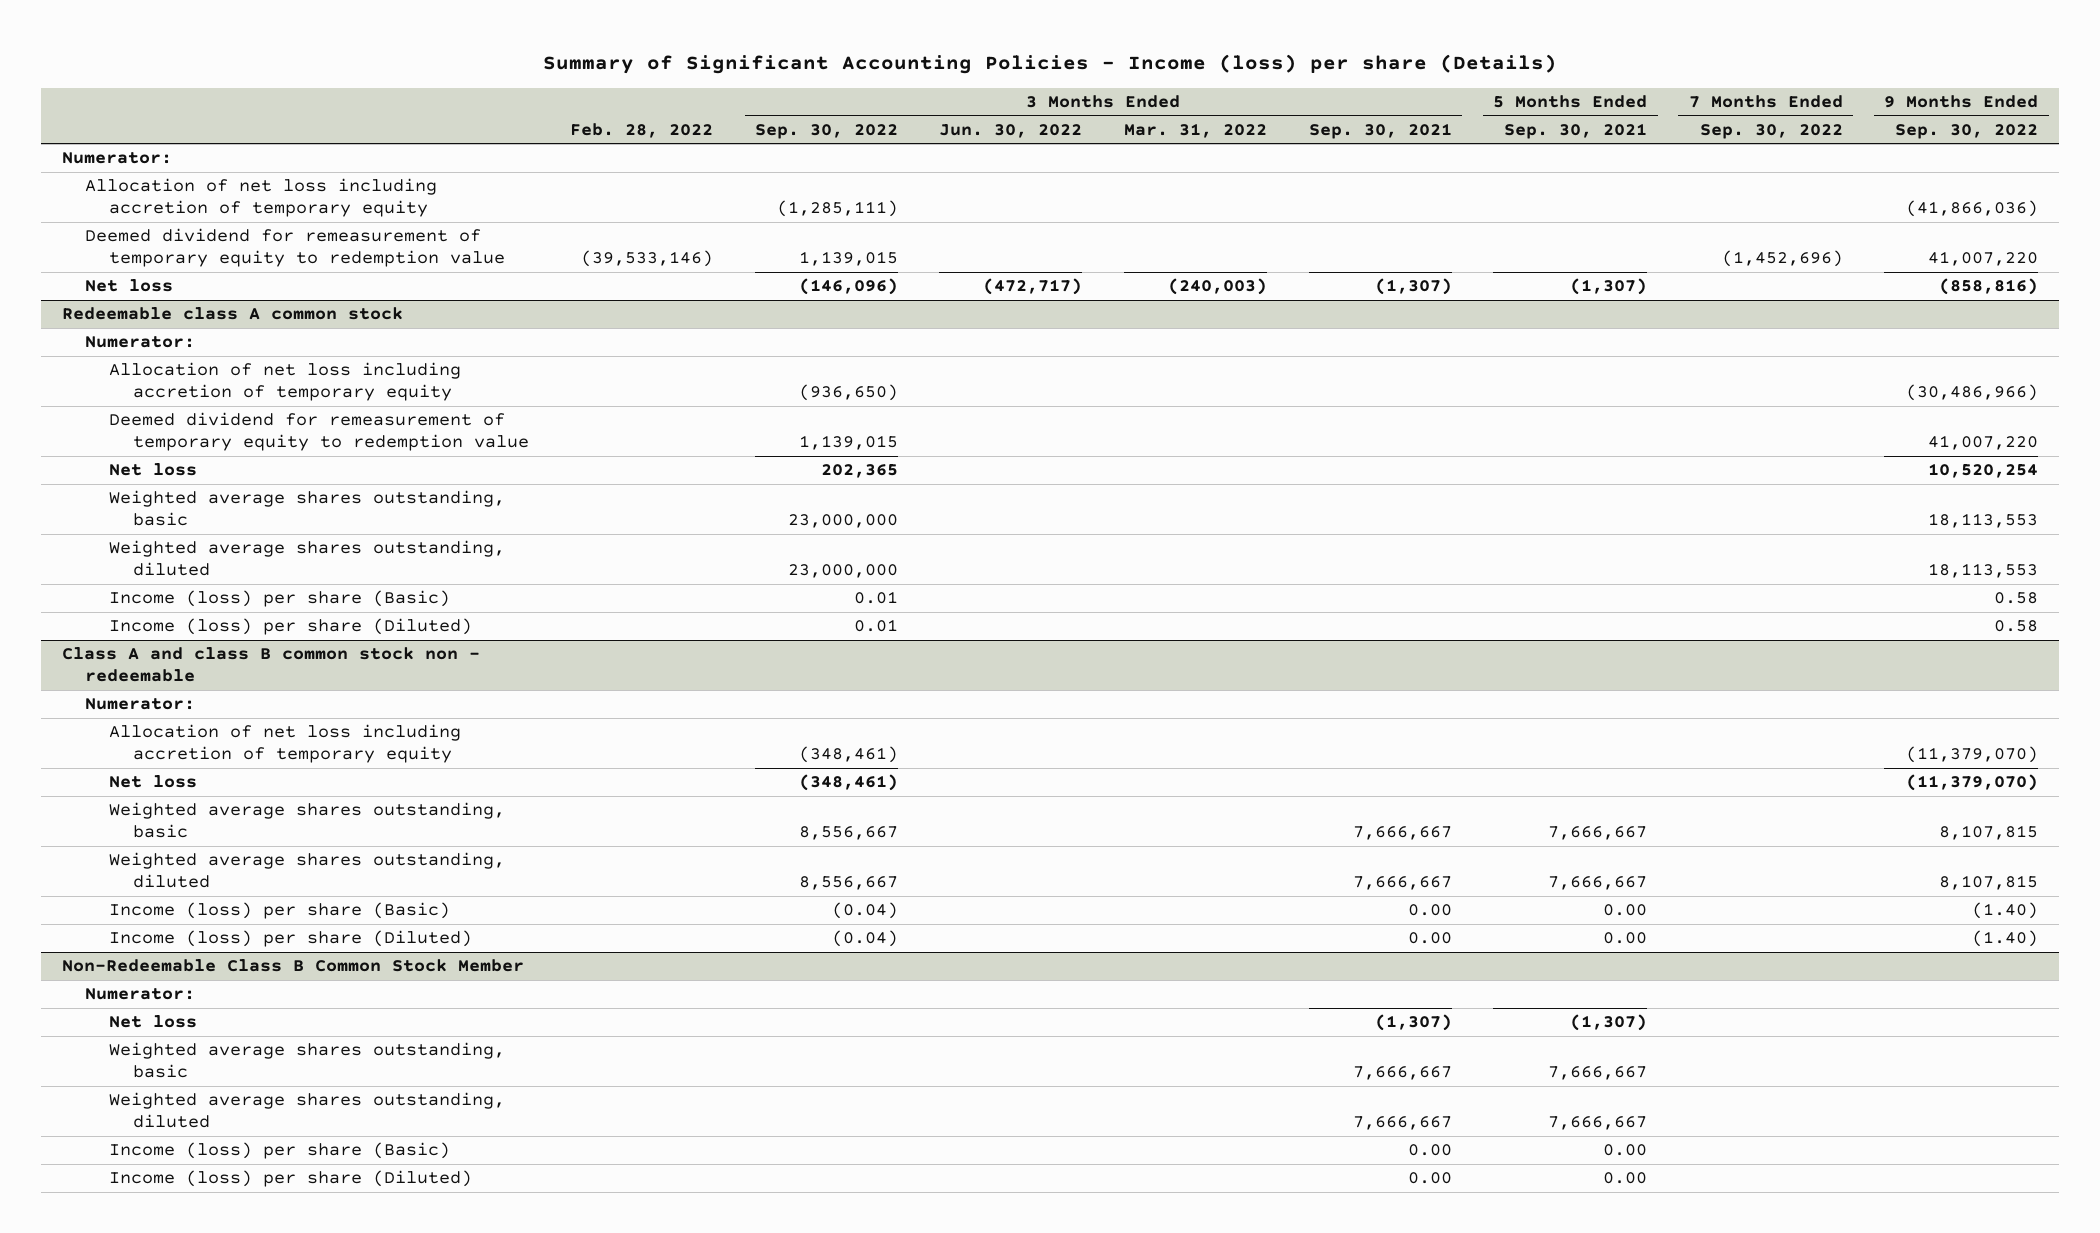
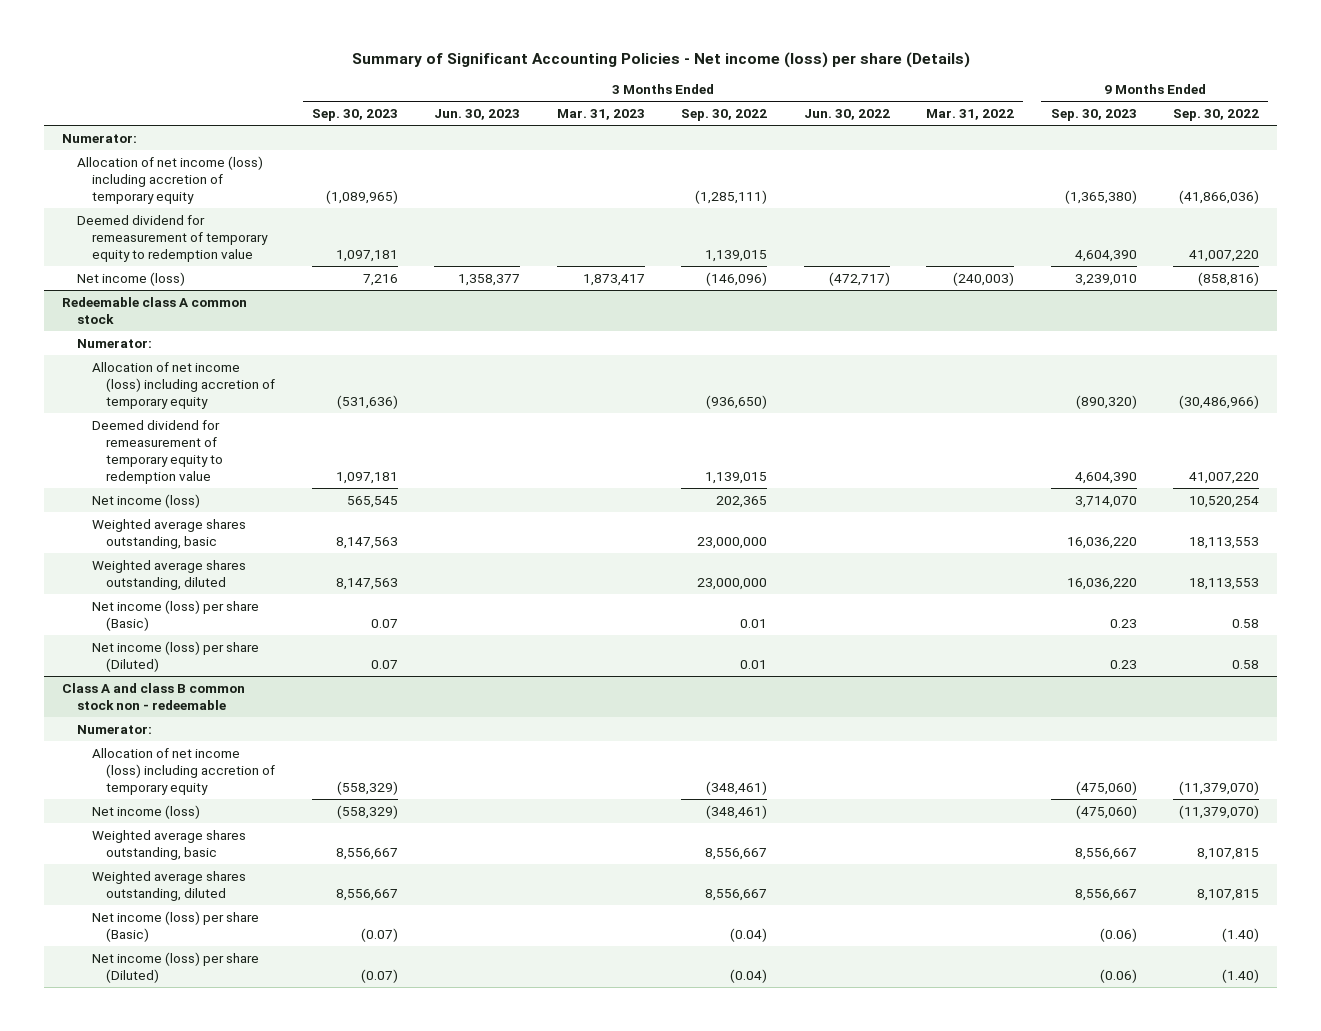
- Summary of Significant Accounting Policies - Income (loss) per share (Details)
+ Summary of Significant Accounting Policies - Net income (loss) per share (Details)
- | Feb. 28, 2022 | 3 Months Ended Sep. 30, 2022 | 3 Months Ended Jun. 30, 2022 | 3 Months Ended Mar. 31, 2022 | 3 Months Ended Sep. 30, 2021 | 5 Months Ended Sep. 30, 2021 | 7 Months Ended Sep. 30, 2022 | 9 Months Ended Sep. 30, 2022
+ | 3 Months Ended Sep. 30, 2023 | 3 Months Ended Jun. 30, 2023 | 3 Months Ended Mar. 31, 2023 | 3 Months Ended Sep. 30, 2022 | 3 Months Ended Jun. 30, 2022 | 3 Months Ended Mar. 31, 2022 | 9 Months Ended Sep. 30, 2023 | 9 Months Ended Sep. 30, 2022
- Allocation of net loss including accretion of temporary equity | | (1,285,111) | | | | | | (41,866,036)
+ Allocation of net income (loss) including accretion of temporary equity | (1,089,965) | | | (1,285,111) | | | (1,365,380) | (41,866,036)
- Net loss | | (146,096) | (472,717) | (240,003) | (1,307) | (1,307) | | (858,816)
+ Net income (loss) | 7,216 | 1,358,377 | 1,873,417 | (146,096) | (472,717) | (240,003) | 3,239,010 | (858,816)
@ Redeemable class A common stock
- Allocation of net loss including accretion of temporary equity | | (936,650) | | | | | | (30,486,966)
+ Allocation of net income (loss) including accretion of temporary equity | (531,636) | | | (936,650) | | | (890,320) | (30,486,966)
- Net loss | | 202,365 | | | | | | 10,520,254
+ Net income (loss) | 565,545 | | | 202,365 | | | 3,714,070 | 10,520,254
- Income (loss) per share (Basic) | | 0.01 | | | | | | 0.58
- Income (loss) per share (Diluted) | | 0.01 | | | | | | 0.58
+ Net income (loss) per share (Basic) | 0.07 | | | 0.01 | | | 0.23 | 0.58
+ Net income (loss) per share (Diluted) | 0.07 | | | 0.01 | | | 0.23 | 0.58
@ Class A and class B common stock non - redeemable
- Allocation of net loss including accretion of temporary equity | | (348,461) | | | | | | (11,379,070)
- Net loss | | (348,461) | | | | | | (11,379,070)
+ Allocation of net income (loss) including accretion of temporary equity | (558,329) | | | (348,461) | | | (475,060) | (11,379,070)
+ Net income (loss) | (558,329) | | | (348,461) | | | (475,060) | (11,379,070)
- Income (loss) per share (Basic) | | (0.04) | | | 0.00 | 0.00 | | (1.40)
- Income (loss) per share (Diluted) | | (0.04) | | | 0.00 | 0.00 | | (1.40)
- Non-Redeemable Class B Common Stock Member
- Numerator:
- Net loss | | | | | (1,307) | (1,307) | |
- Weighted average shares outstanding, basic | | | | | 7,666,667 | 7,666,667 | |
- Weighted average shares outstanding, diluted | | | | | 7,666,667 | 7,666,667 | |
- Income (loss) per share (Basic) | | | | | 0.00 | 0.00 | |
- Income (loss) per share (Diluted) | | | | | 0.00 | 0.00 | |
@ Class A and class B common stock non - redeemable
+ Net income (loss) per share (Basic) | (0.07) | | | (0.04) | | | (0.06) | (1.40)
+ Net income (loss) per share (Diluted) | (0.07) | | | (0.04) | | | (0.06) | (1.40)

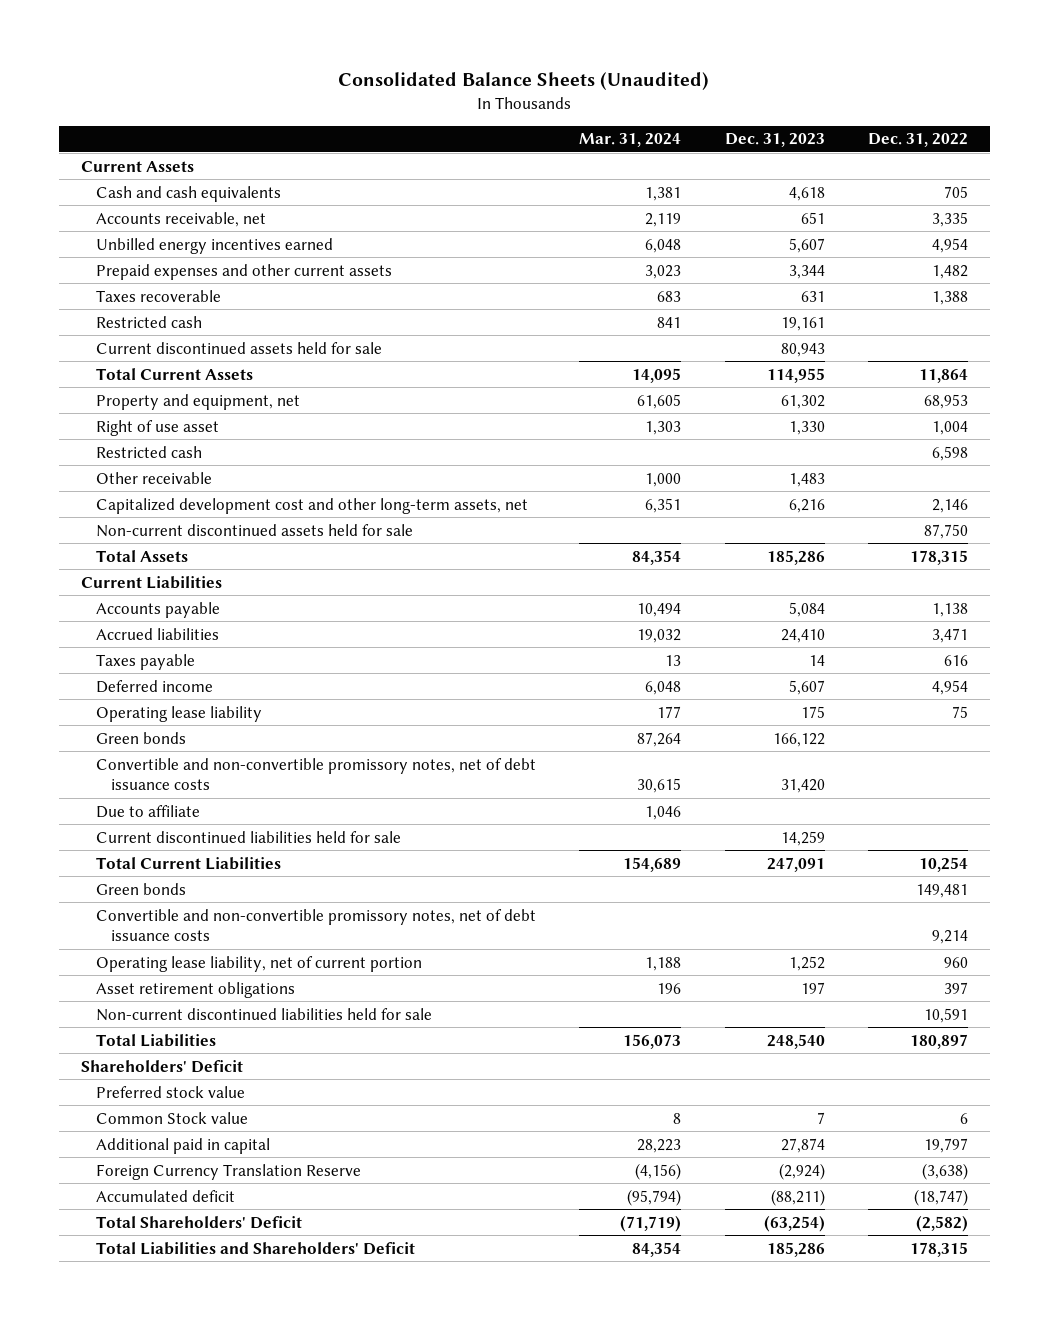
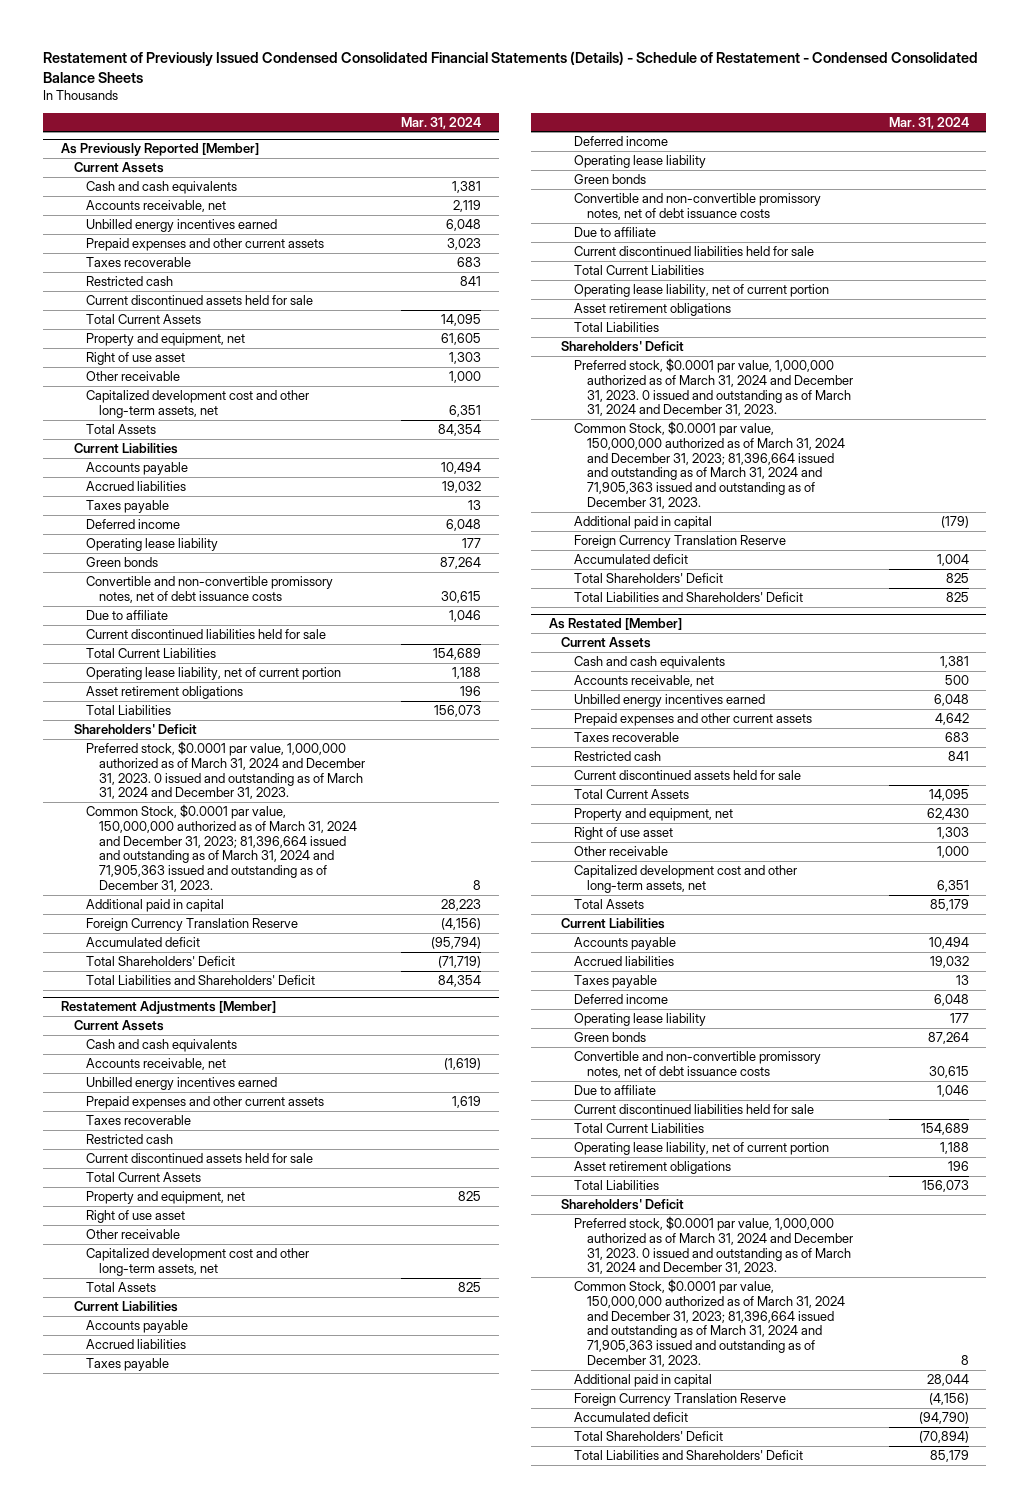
- Consolidated Balance Sheets (Unaudited)
+ Restatement of Previously Issued Condensed Consolidated Financial Statements (Details) - Schedule of Restatement - Condensed Consolidated Balance Sheets
- | Mar. 31, 2024 | Dec. 31, 2023 | Dec. 31, 2022
+ | Mar. 31, 2024
+ As Previously Reported [Member]
- Restricted cash | | | 6,598
- Non-current discontinued assets held for sale | | | 87,750
- Green bonds | | | 149,481
- Convertible and non-convertible promissory notes, net of debt issuance costs | | | 9,214
- Non-current discontinued liabilities held for sale | | | 10,591
- Preferred stock value
- Common Stock value | 8 | 7 | 6
+ Preferred stock, $0.0001 par value, 1,000,000 authorized as of March 31, 2024 and December 31, 2023. 0 issued and outstanding as of March 31, 2024 and December 31, 2023.
+ Common Stock, $0.0001 par value, 150,000,000 authorized as of March 31, 2024 and December 31, 2023; 81,396,664 issued and outstanding as of March 31, 2024 and 71,905,363 issued and outstanding as of December 31, 2023. | 8
+ Restatement Adjustments [Member]
+ Current Assets
+ Cash and cash equivalents
+ Accounts receivable, net | (1,619)
+ Unbilled energy incentives earned
+ Prepaid expenses and other current assets | 1,619
+ Taxes recoverable
+ Restricted cash
+ Current discontinued assets held for sale
+ Total Current Assets
+ Property and equipment, net | 825
+ Right of use asset
+ Other receivable
+ Capitalized development cost and other long-term assets, net
+ Total Assets | 825
+ Current Liabilities
+ Accounts payable
+ Accrued liabilities
+ Taxes payable
+ Deferred income
+ Operating lease liability
+ Green bonds
+ Convertible and non-convertible promissory notes, net of debt issuance costs
+ Due to affiliate
+ Current discontinued liabilities held for sale
+ Total Current Liabilities
+ Operating lease liability, net of current portion
+ Asset retirement obligations
+ Total Liabilities
+ Shareholders' Deficit
+ Preferred stock, $0.0001 par value, 1,000,000 authorized as of March 31, 2024 and December 31, 2023. 0 issued and outstanding as of March 31, 2024 and December 31, 2023.
+ Common Stock, $0.0001 par value, 150,000,000 authorized as of March 31, 2024 and December 31, 2023; 81,396,664 issued and outstanding as of March 31, 2024 and 71,905,363 issued and outstanding as of December 31, 2023.
+ Additional paid in capital | (179)
+ Foreign Currency Translation Reserve
+ Accumulated deficit | 1,004
+ Total Shareholders' Deficit | 825
+ Total Liabilities and Shareholders' Deficit | 825
+ As Restated [Member]
+ Current Assets
+ Cash and cash equivalents | 1,381
+ Accounts receivable, net | 500
+ Unbilled energy incentives earned | 6,048
+ Prepaid expenses and other current assets | 4,642
+ Taxes recoverable | 683
+ Restricted cash | 841
+ Current discontinued assets held for sale
+ Total Current Assets | 14,095
+ Property and equipment, net | 62,430
+ Right of use asset | 1,303
+ Other receivable | 1,000
+ Capitalized development cost and other long-term assets, net | 6,351
+ Total Assets | 85,179
+ Current Liabilities
+ Accounts payable | 10,494
+ Accrued liabilities | 19,032
+ Taxes payable | 13
+ Deferred income | 6,048
+ Operating lease liability | 177
+ Green bonds | 87,264
+ Convertible and non-convertible promissory notes, net of debt issuance costs | 30,615
+ Due to affiliate | 1,046
+ Current discontinued liabilities held for sale
+ Total Current Liabilities | 154,689
+ Operating lease liability, net of current portion | 1,188
+ Asset retirement obligations | 196
+ Total Liabilities | 156,073
+ Shareholders' Deficit
+ Preferred stock, $0.0001 par value, 1,000,000 authorized as of March 31, 2024 and December 31, 2023. 0 issued and outstanding as of March 31, 2024 and December 31, 2023.
+ Common Stock, $0.0001 par value, 150,000,000 authorized as of March 31, 2024 and December 31, 2023; 81,396,664 issued and outstanding as of March 31, 2024 and 71,905,363 issued and outstanding as of December 31, 2023. | 8
+ Additional paid in capital | 28,044
+ Foreign Currency Translation Reserve | (4,156)
+ Accumulated deficit | (94,790)
+ Total Shareholders' Deficit | (70,894)
+ Total Liabilities and Shareholders' Deficit | 85,179

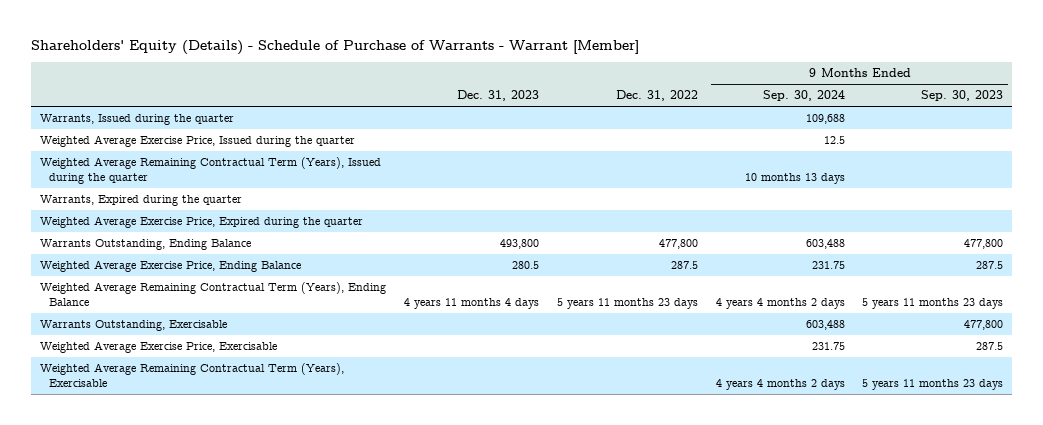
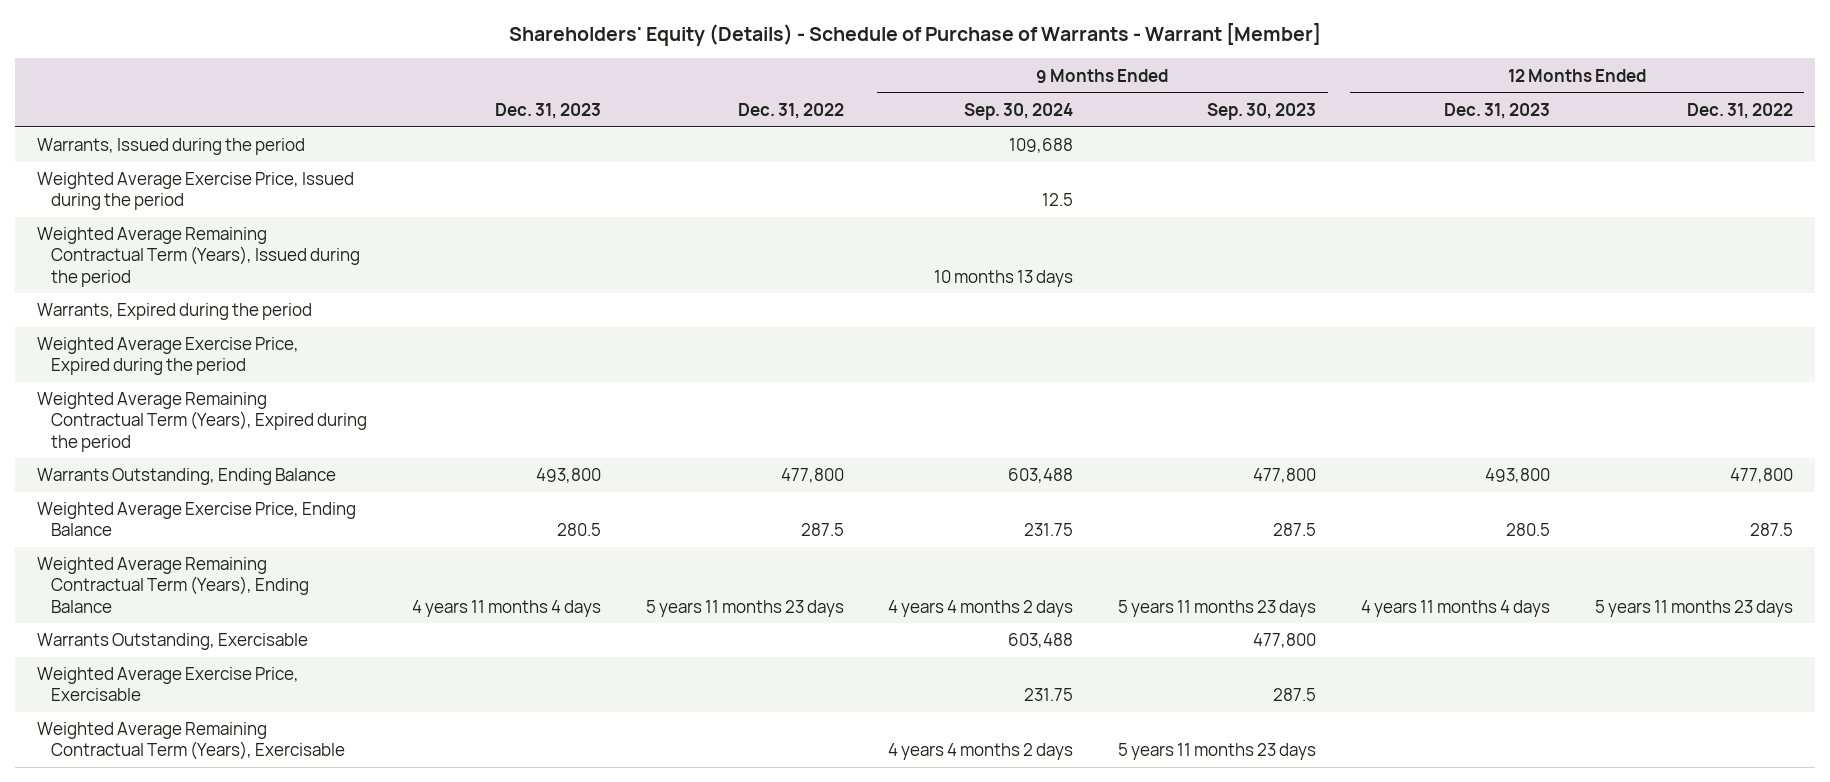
- | Dec. 31, 2023 | Dec. 31, 2022 | 9 Months Ended Sep. 30, 2024 | 9 Months Ended Sep. 30, 2023
+ | Dec. 31, 2023 | Dec. 31, 2022 | 9 Months Ended Sep. 30, 2024 | 9 Months Ended Sep. 30, 2023 | 12 Months Ended Dec. 31, 2023 | 12 Months Ended Dec. 31, 2022
- Warrants, Issued during the quarter | | | 109,688 |
- Weighted Average Exercise Price, Issued during the quarter | | | 12.5 |
- Weighted Average Remaining Contractual Term (Years), Issued during the quarter | | | 10 months 13 days |
- Warrants, Expired during the quarter
- Weighted Average Exercise Price, Expired during the quarter
+ Warrants, Issued during the period | | | 109,688 | | |
+ Weighted Average Exercise Price, Issued during the period | | | 12.5 | | |
+ Weighted Average Remaining Contractual Term (Years), Issued during the period | | | 10 months 13 days | | |
+ Warrants, Expired during the period
+ Weighted Average Exercise Price, Expired during the period
+ Weighted Average Remaining Contractual Term (Years), Expired during the period

